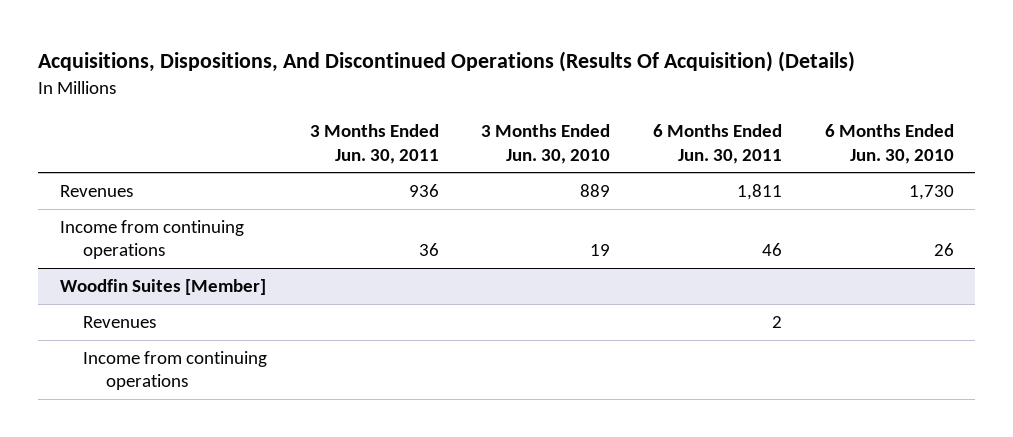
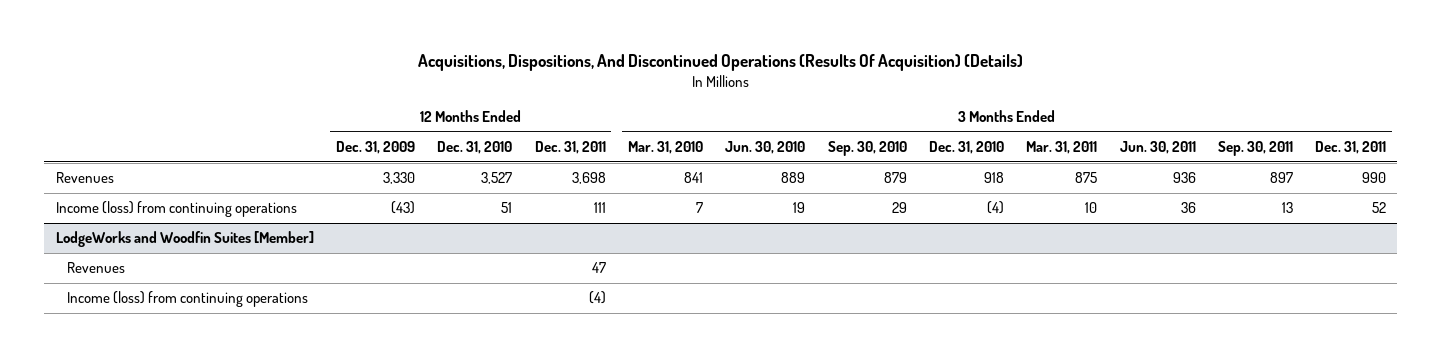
- | 3 Months Ended Jun. 30, 2011 | 3 Months Ended Jun. 30, 2010 | 6 Months Ended Jun. 30, 2011 | 6 Months Ended Jun. 30, 2010
+ | 12 Months Ended Dec. 31, 2009 | 12 Months Ended Dec. 31, 2010 | 12 Months Ended Dec. 31, 2011 | 3 Months Ended Mar. 31, 2010 | 3 Months Ended Jun. 30, 2010 | 3 Months Ended Sep. 30, 2010 | 3 Months Ended Dec. 31, 2010 | 3 Months Ended Mar. 31, 2011 | 3 Months Ended Jun. 30, 2011 | 3 Months Ended Sep. 30, 2011 | 3 Months Ended Dec. 31, 2011
- Income from continuing operations | 36 | 19 | 46 | 26
- Woodfin Suites [Member]
+ Income (loss) from continuing operations | (43) | 51 | 111 | 7 | 19 | 29 | (4) | 10 | 36 | 13 | 52
+ LodgeWorks and Woodfin Suites [Member]
- Income from continuing operations
+ Income (loss) from continuing operations | | | (4) | | | | | | | |

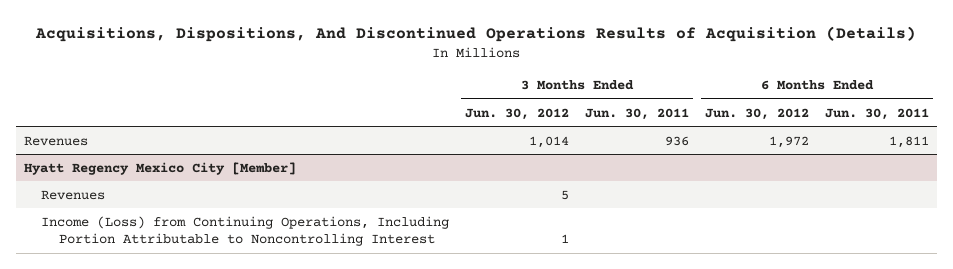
- Acquisitions, Dispositions, And Discontinued Operations (Results Of Acquisition) (Details)
+ Acquisitions, Dispositions, And Discontinued Operations Results of Acquisition (Details)
- | 12 Months Ended Dec. 31, 2009 | 12 Months Ended Dec. 31, 2010 | 12 Months Ended Dec. 31, 2011 | 3 Months Ended Mar. 31, 2010 | 3 Months Ended Jun. 30, 2010 | 3 Months Ended Sep. 30, 2010 | 3 Months Ended Dec. 31, 2010 | 3 Months Ended Mar. 31, 2011 | 3 Months Ended Jun. 30, 2011 | 3 Months Ended Sep. 30, 2011 | 3 Months Ended Dec. 31, 2011
+ | 3 Months Ended Jun. 30, 2012 | 3 Months Ended Jun. 30, 2011 | 6 Months Ended Jun. 30, 2012 | 6 Months Ended Jun. 30, 2011
- Income (loss) from continuing operations | (43) | 51 | 111 | 7 | 19 | 29 | (4) | 10 | 36 | 13 | 52
- LodgeWorks and Woodfin Suites [Member]
- Revenues | | | 47 | | | | | | | |
- Income (loss) from continuing operations | | | (4) | | | | | | | |
+ Hyatt Regency Mexico City [Member]
+ Revenues | 5 | | |
+ Income (Loss) from Continuing Operations, Including Portion Attributable to Noncontrolling Interest | 1 | | |

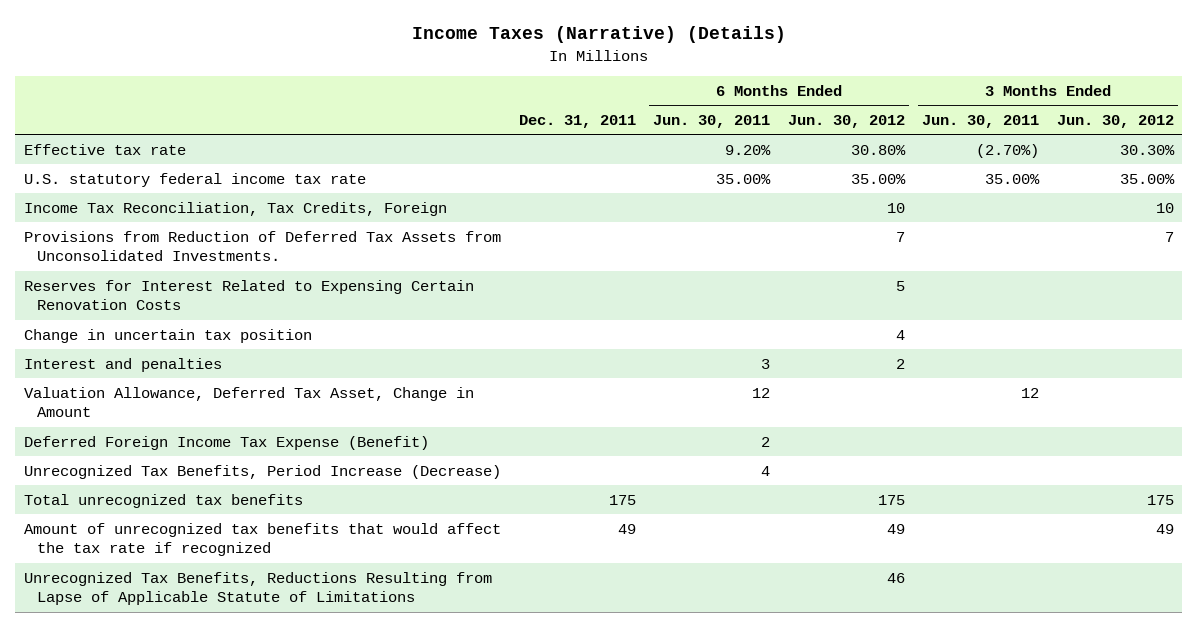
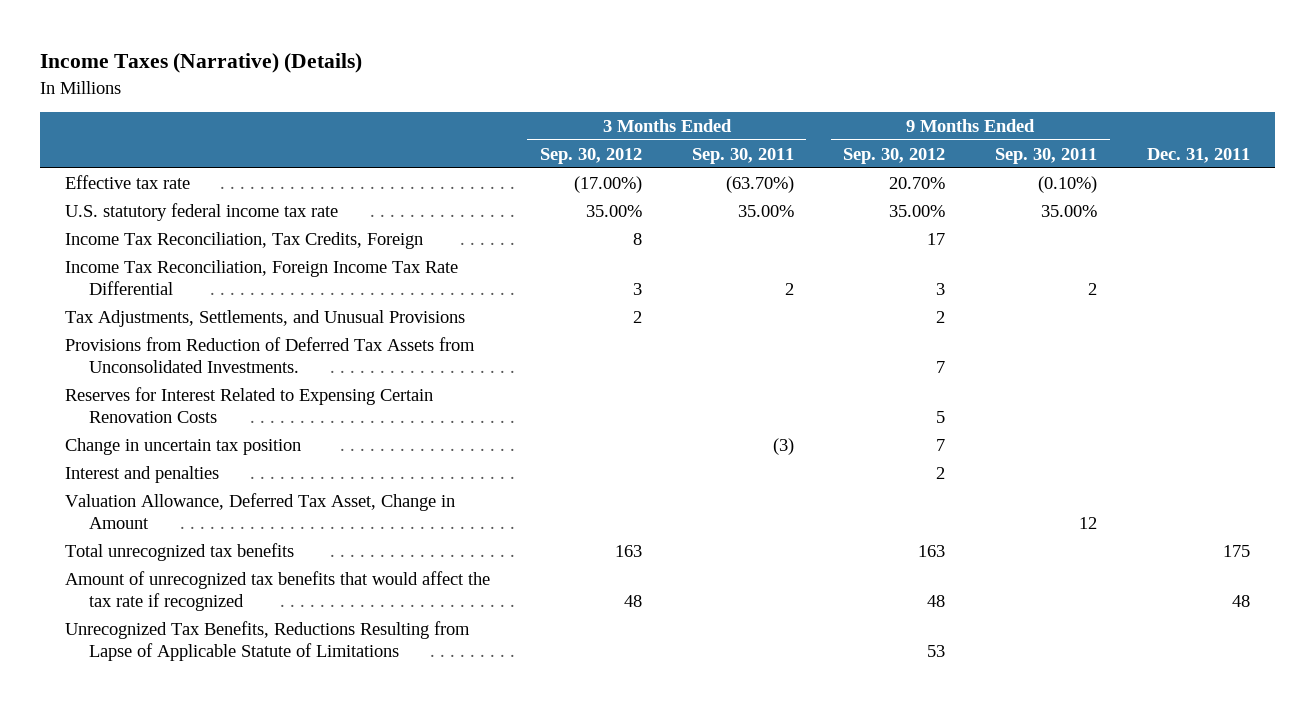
- | Dec. 31, 2011 | 6 Months Ended Jun. 30, 2011 | 6 Months Ended Jun. 30, 2012 | 3 Months Ended Jun. 30, 2011 | 3 Months Ended Jun. 30, 2012
+ | 3 Months Ended Sep. 30, 2012 | 3 Months Ended Sep. 30, 2011 | 9 Months Ended Sep. 30, 2012 | 9 Months Ended Sep. 30, 2011 | Dec. 31, 2011
+ Income Tax Reconciliation, Foreign Income Tax Rate Differential | 3 | 2 | 3 | 2 |
+ Tax Adjustments, Settlements, and Unusual Provisions | 2 | | 2 | |
- Deferred Foreign Income Tax Expense (Benefit) | | 2 | | |
- Unrecognized Tax Benefits, Period Increase (Decrease) | | 4 | | |
- Amount of unrecognized tax benefits that would affect the tax rate if recognized | 49 | | 49 | | 49
+ Amount of unrecognized tax benefits that would affect the tax rate if recognized | 48 | | 48 | | 48

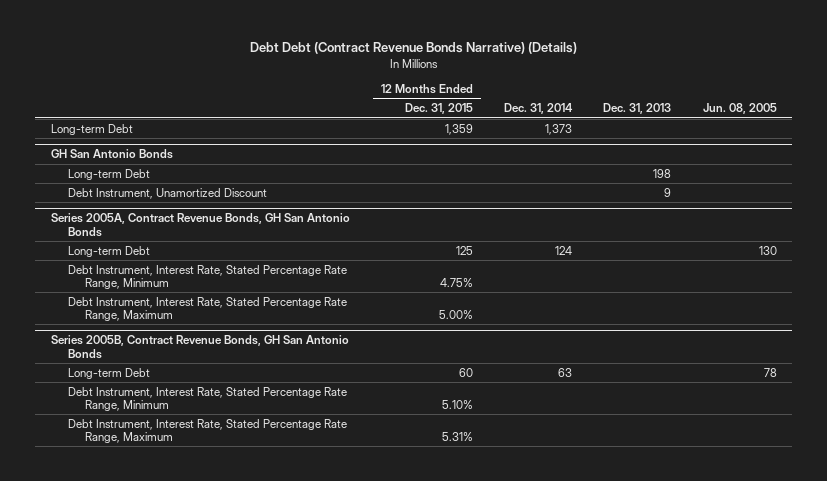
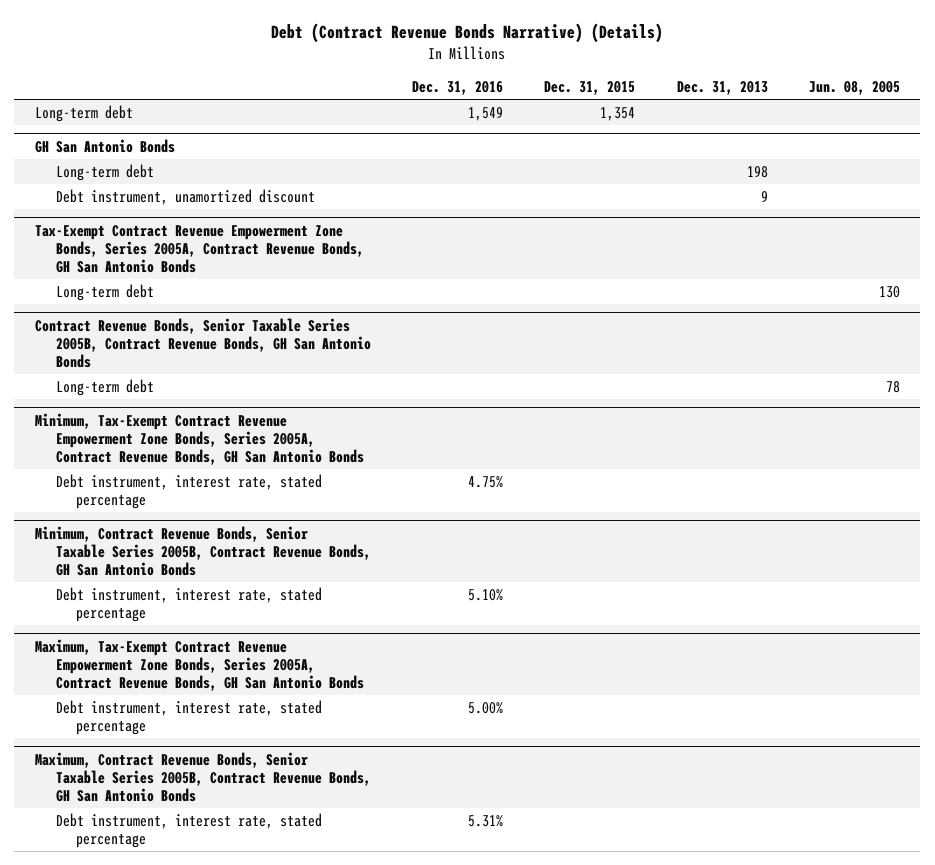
- Debt Debt (Contract Revenue Bonds Narrative) (Details)
+ Debt (Contract Revenue Bonds Narrative) (Details)
- | 12 Months Ended Dec. 31, 2015 | Dec. 31, 2014 | Dec. 31, 2013 | Jun. 08, 2005
+ | Dec. 31, 2016 | Dec. 31, 2015 | Dec. 31, 2013 | Jun. 08, 2005
- Long-term Debt | 1,359 | 1,373 | |
+ Long-term debt | 1,549 | 1,354 | |
@ GH San Antonio Bonds
- Long-term Debt | | | 198 |
- Debt Instrument, Unamortized Discount | | | 9 |
- Series 2005A, Contract Revenue Bonds, GH San Antonio Bonds
- Long-term Debt | 125 | 124 | | 130
- Debt Instrument, Interest Rate, Stated Percentage Rate Range, Minimum | 4.75% | | |
- Debt Instrument, Interest Rate, Stated Percentage Rate Range, Maximum | 5.00% | | |
- Series 2005B, Contract Revenue Bonds, GH San Antonio Bonds
- Long-term Debt | 60 | 63 | | 78
- Debt Instrument, Interest Rate, Stated Percentage Rate Range, Minimum | 5.10% | | |
- Debt Instrument, Interest Rate, Stated Percentage Rate Range, Maximum | 5.31% | | |
@ GH San Antonio Bonds
+ Long-term debt | | | 198 |
+ Debt instrument, unamortized discount | | | 9 |
+ Tax-Exempt Contract Revenue Empowerment Zone Bonds, Series 2005A, Contract Revenue Bonds, GH San Antonio Bonds
+ Long-term debt | | | | 130
+ Contract Revenue Bonds, Senior Taxable Series 2005B, Contract Revenue Bonds, GH San Antonio Bonds
+ Long-term debt | | | | 78
+ Minimum, Tax-Exempt Contract Revenue Empowerment Zone Bonds, Series 2005A, Contract Revenue Bonds, GH San Antonio Bonds
+ Debt instrument, interest rate, stated percentage | 4.75% | | |
+ Minimum, Contract Revenue Bonds, Senior Taxable Series 2005B, Contract Revenue Bonds, GH San Antonio Bonds
+ Debt instrument, interest rate, stated percentage | 5.10% | | |
+ Maximum, Tax-Exempt Contract Revenue Empowerment Zone Bonds, Series 2005A, Contract Revenue Bonds, GH San Antonio Bonds
+ Debt instrument, interest rate, stated percentage | 5.00% | | |
+ Maximum, Contract Revenue Bonds, Senior Taxable Series 2005B, Contract Revenue Bonds, GH San Antonio Bonds
+ Debt instrument, interest rate, stated percentage | 5.31% | | |

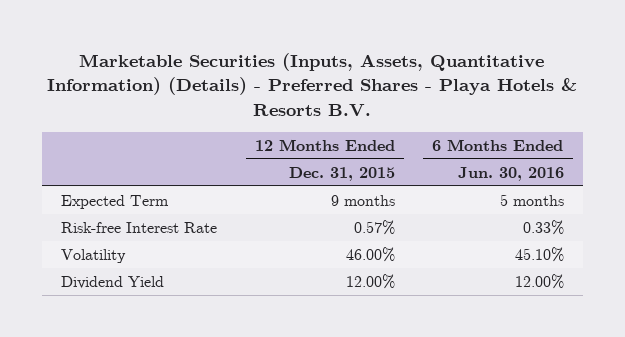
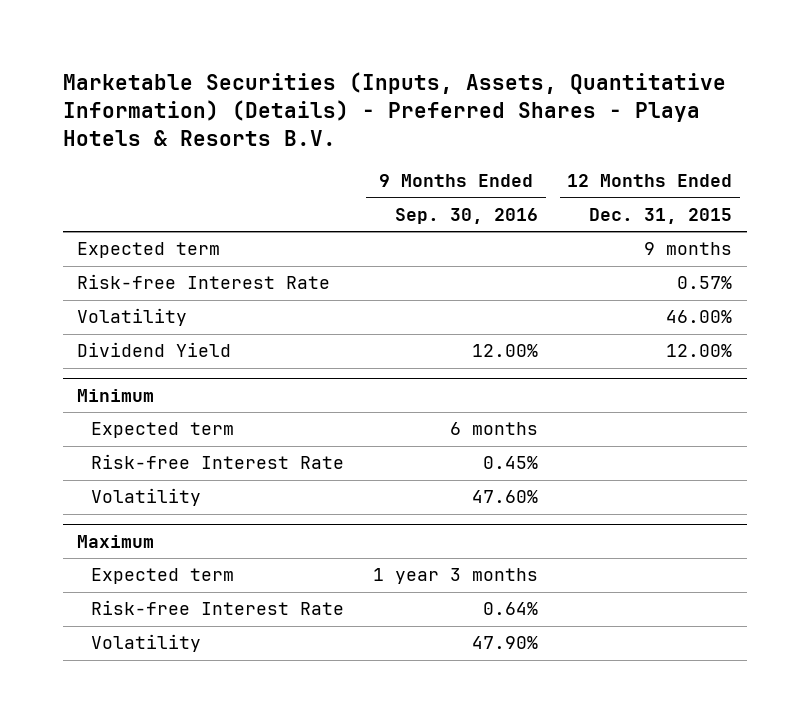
- | 12 Months Ended Dec. 31, 2015 | 6 Months Ended Jun. 30, 2016
+ | 9 Months Ended Sep. 30, 2016 | 12 Months Ended Dec. 31, 2015
- Expected Term | 9 months | 5 months
+ Expected term | | 9 months
+ Minimum
+ Expected term | 6 months |
+ Risk-free Interest Rate | 0.45% |
+ Volatility | 47.60% |
+ Maximum
+ Expected term | 1 year 3 months |
+ Risk-free Interest Rate | 0.64% |
+ Volatility | 47.90% |

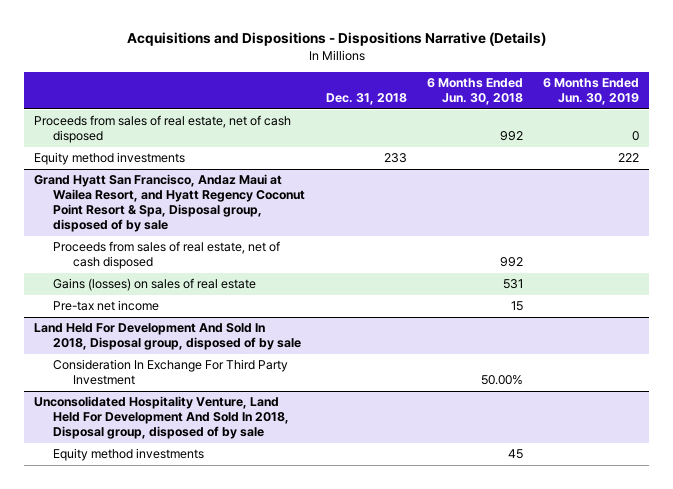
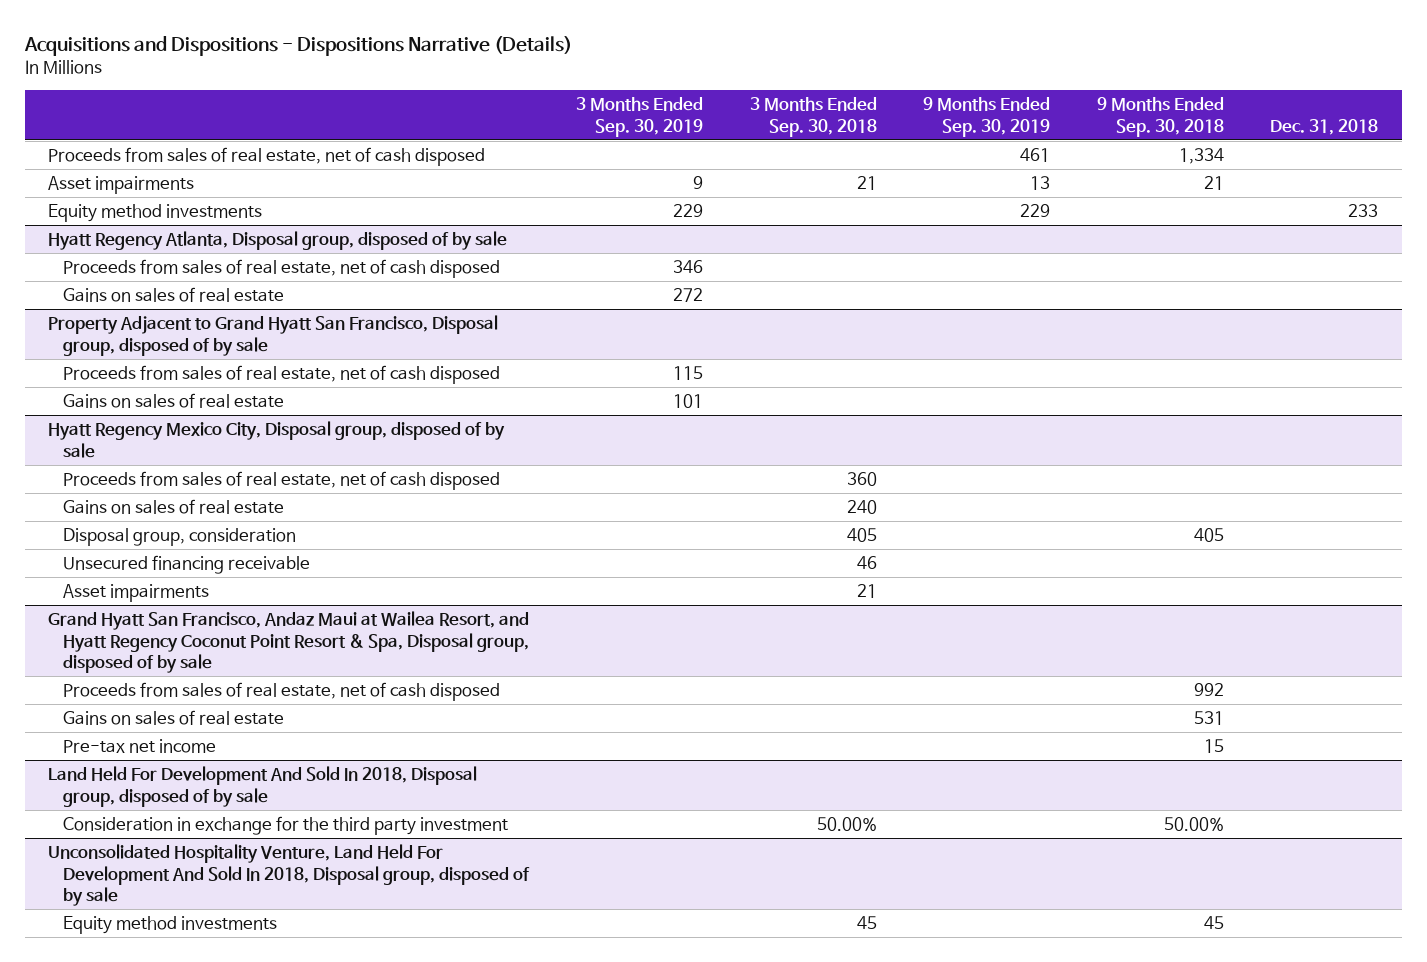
- | Dec. 31, 2018 | 6 Months Ended Jun. 30, 2018 | 6 Months Ended Jun. 30, 2019
+ | 3 Months Ended Sep. 30, 2019 | 3 Months Ended Sep. 30, 2018 | 9 Months Ended Sep. 30, 2019 | 9 Months Ended Sep. 30, 2018 | Dec. 31, 2018
+ Asset impairments | 9 | 21 | 13 | 21 |
+ Hyatt Regency Atlanta, Disposal group, disposed of by sale
+ Proceeds from sales of real estate, net of cash disposed | 346 | | | |
+ Gains on sales of real estate | 272 | | | |
+ Property Adjacent to Grand Hyatt San Francisco, Disposal group, disposed of by sale
+ Proceeds from sales of real estate, net of cash disposed | 115 | | | |
+ Gains on sales of real estate | 101 | | | |
+ Hyatt Regency Mexico City, Disposal group, disposed of by sale
+ Proceeds from sales of real estate, net of cash disposed | | 360 | | |
+ Gains on sales of real estate | | 240 | | |
+ Disposal group, consideration | | 405 | | 405 |
+ Unsecured financing receivable | | 46 | | |
+ Asset impairments | | 21 | | |
@ Grand Hyatt San Francisco, Andaz Maui at Wailea Resort, and Hyatt Regency Coconut Point Resort & Spa, Disposal group, disposed of by sale
- Gains (losses) on sales of real estate | | 531 |
+ Gains on sales of real estate | | | | 531 |
@ Land Held For Development And Sold In 2018, Disposal group, disposed of by sale
- Consideration In Exchange For Third Party Investment | | 50.00% |
+ Consideration in exchange for the third party investment | | 50.00% | | 50.00% |

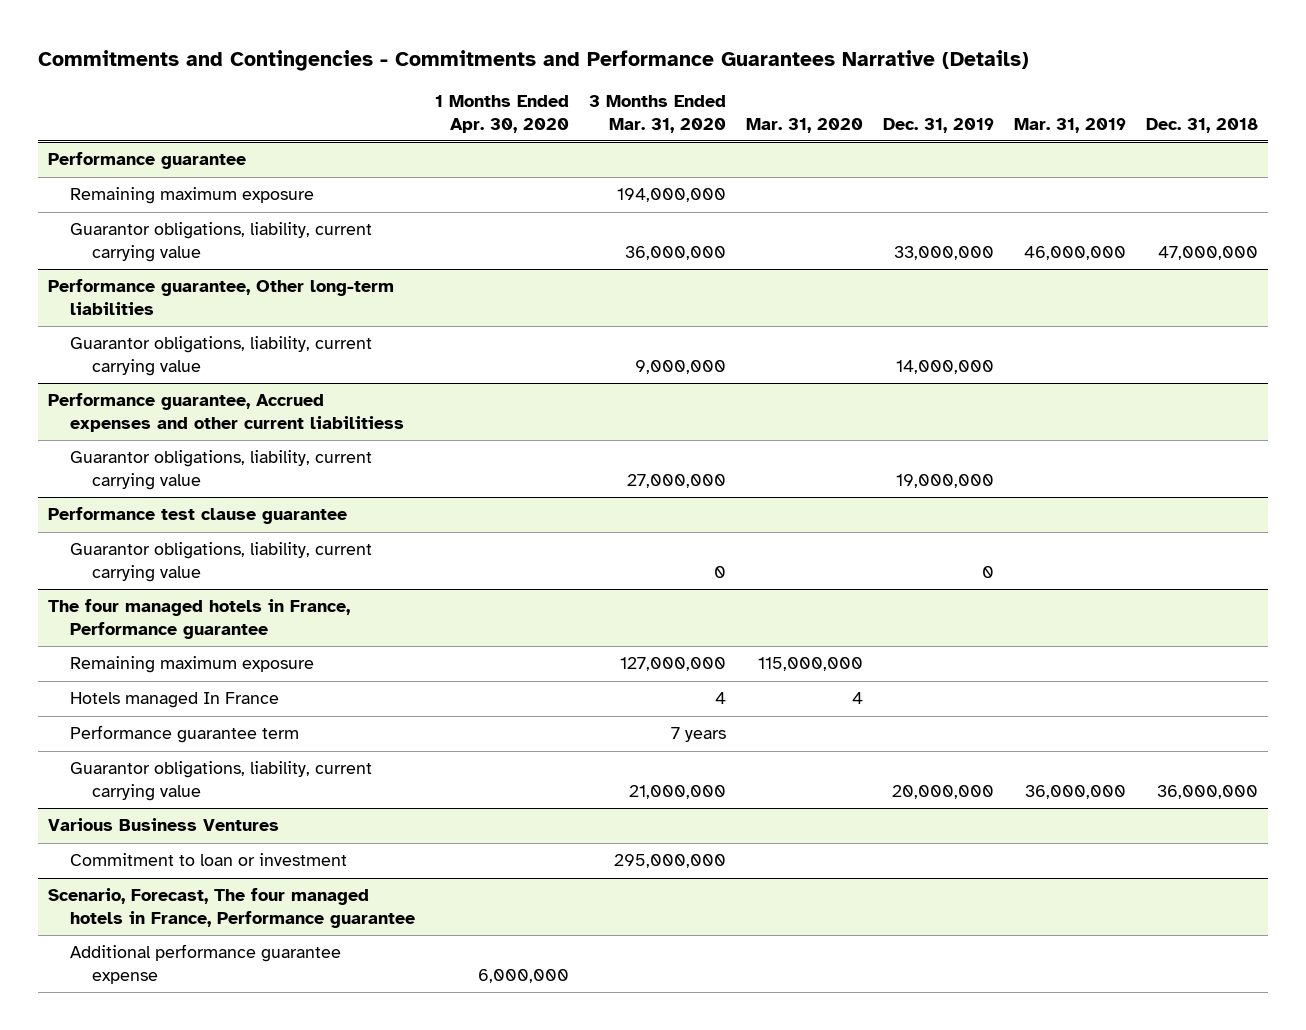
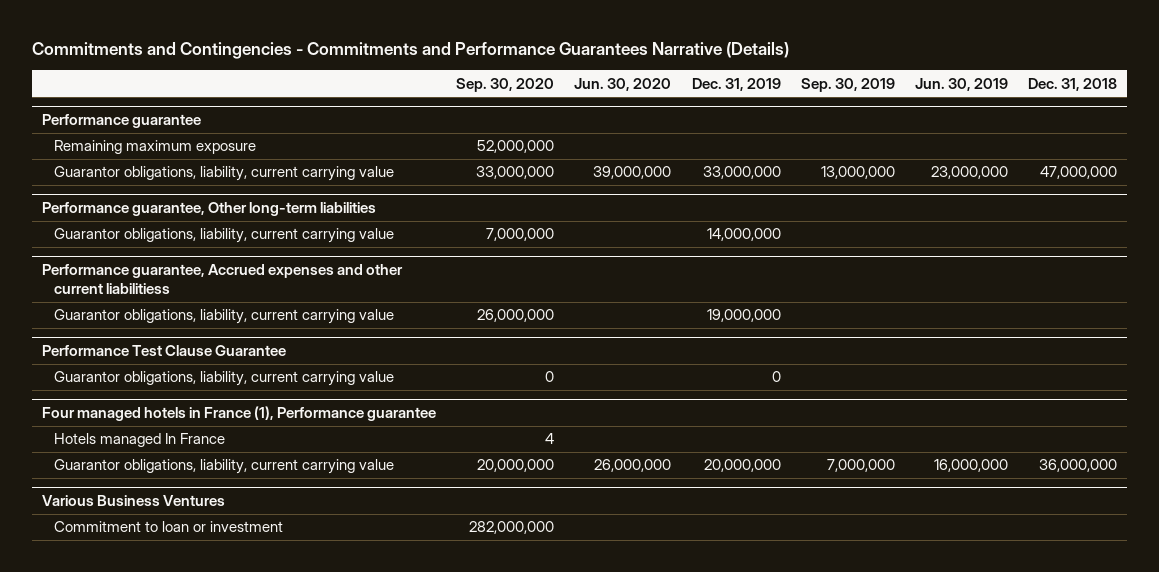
- | 1 Months Ended Apr. 30, 2020 | 3 Months Ended Mar. 31, 2020 | Mar. 31, 2020 | Dec. 31, 2019 | Mar. 31, 2019 | Dec. 31, 2018
+ | Sep. 30, 2020 | Jun. 30, 2020 | Dec. 31, 2019 | Sep. 30, 2019 | Jun. 30, 2019 | Dec. 31, 2018
- Performance test clause guarantee
+ Performance Test Clause Guarantee
- The four managed hotels in France, Performance guarantee
- Remaining maximum exposure | | 127,000,000 | 115,000,000 | | |
+ Four managed hotels in France (1), Performance guarantee
- Performance guarantee term | | 7 years | | | |
- Scenario, Forecast, The four managed hotels in France, Performance guarantee
- Additional performance guarantee expense | 6,000,000 | | | | |

